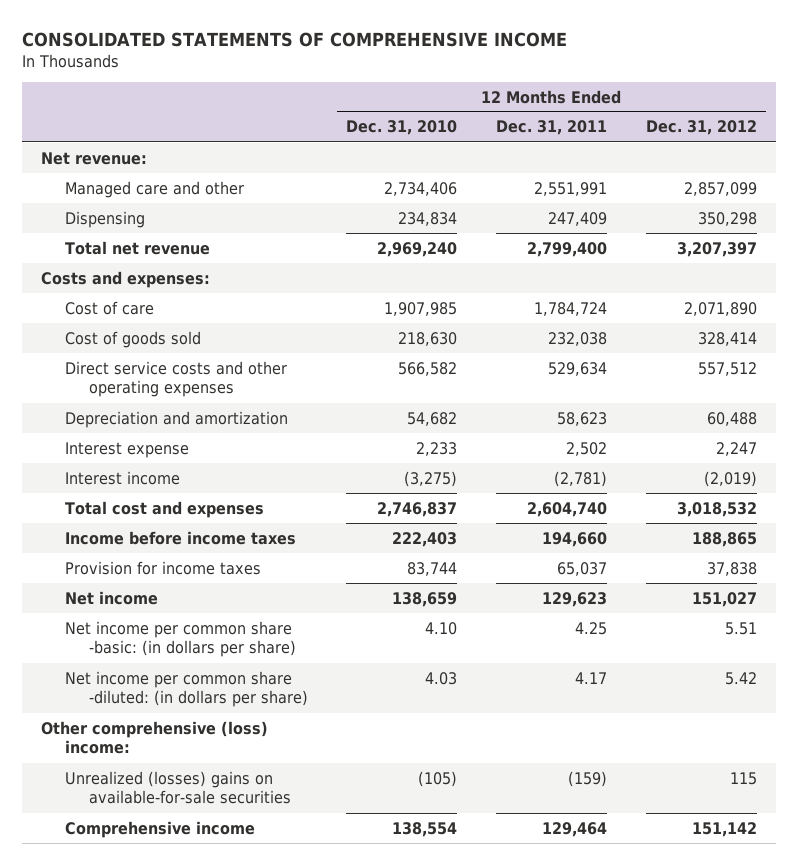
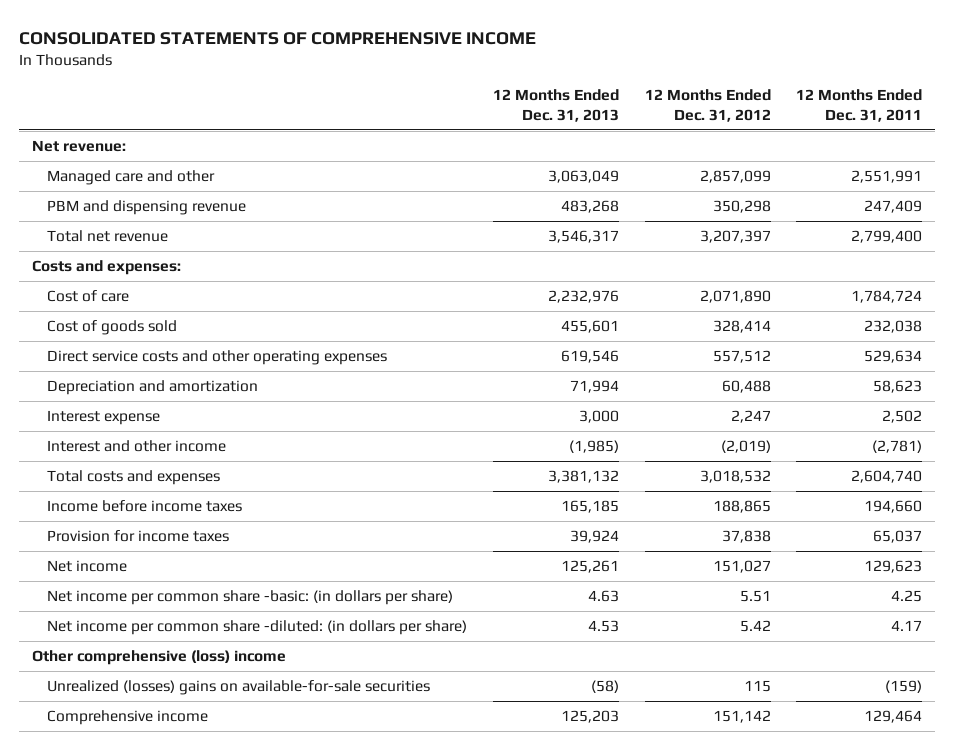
- | 12 Months Ended Dec. 31, 2010 | 12 Months Ended Dec. 31, 2011 | 12 Months Ended Dec. 31, 2012
+ | 12 Months Ended Dec. 31, 2013 | 12 Months Ended Dec. 31, 2012 | 12 Months Ended Dec. 31, 2011
- Dispensing | 234,834 | 247,409 | 350,298
+ PBM and dispensing revenue | 483,268 | 350,298 | 247,409
- Interest income | (3,275) | (2,781) | (2,019)
- Total cost and expenses | 2,746,837 | 2,604,740 | 3,018,532
+ Interest and other income | (1,985) | (2,019) | (2,781)
+ Total costs and expenses | 3,381,132 | 3,018,532 | 2,604,740
- Other comprehensive (loss) income:
+ Other comprehensive (loss) income

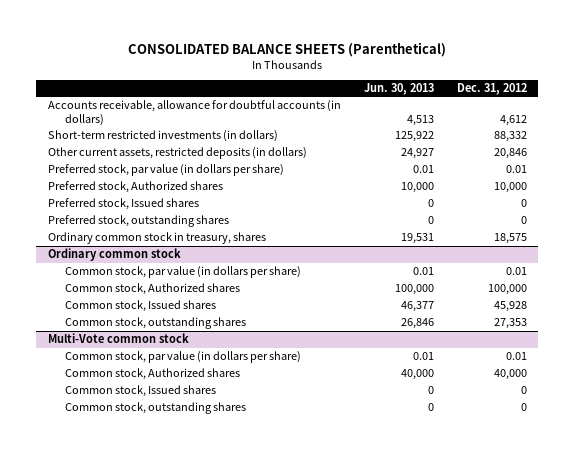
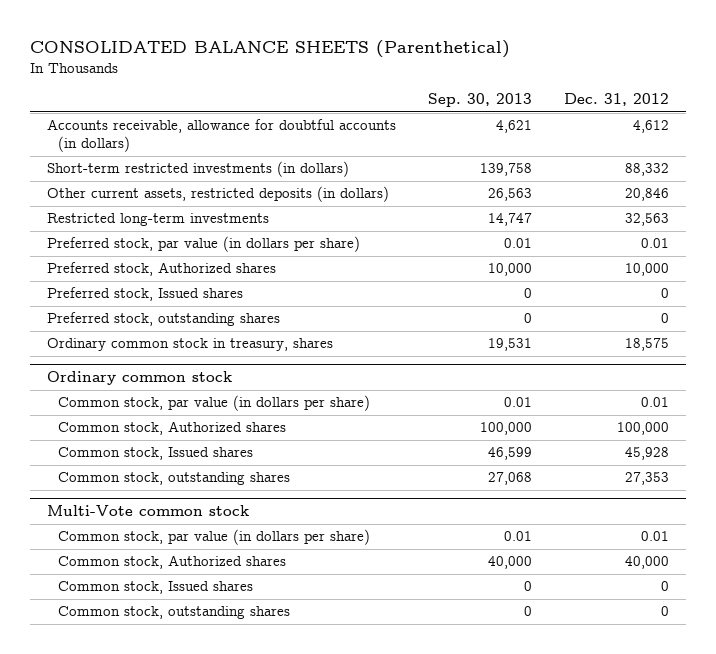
- | Jun. 30, 2013 | Dec. 31, 2012
+ | Sep. 30, 2013 | Dec. 31, 2012
+ Restricted long-term investments | 14,747 | 32,563

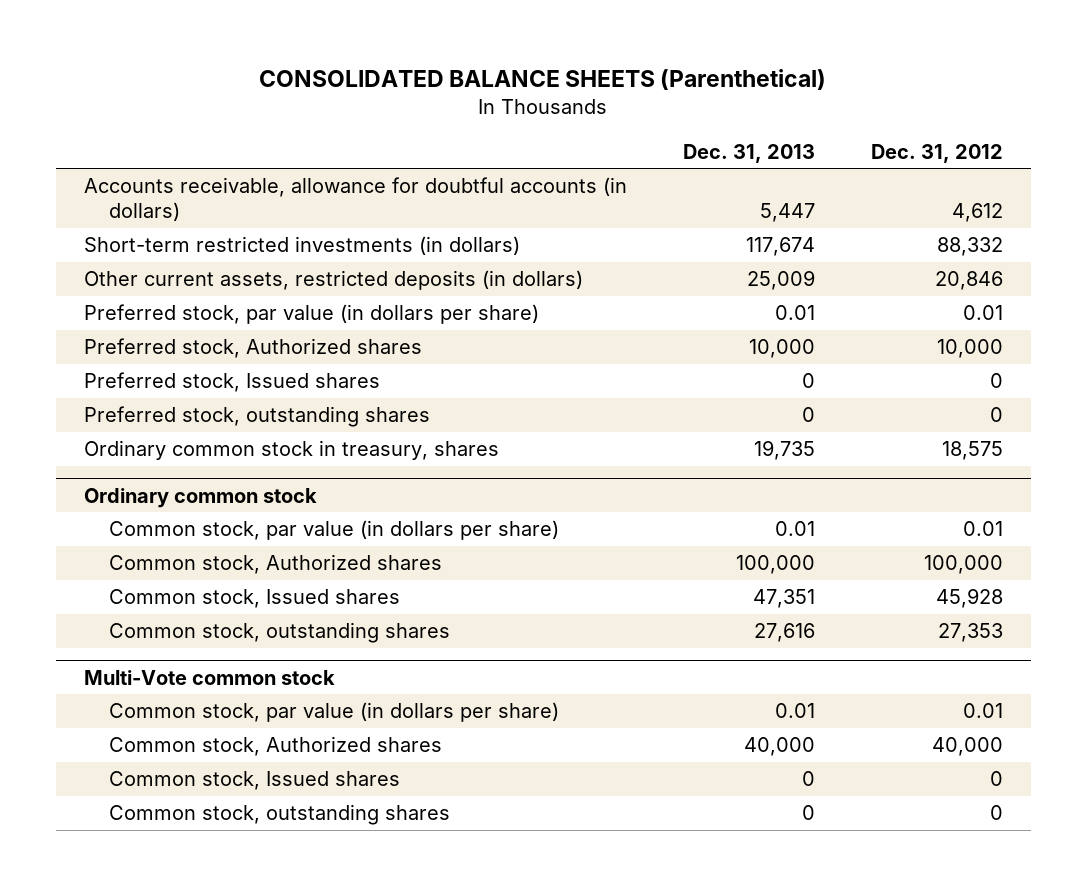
- | Sep. 30, 2013 | Dec. 31, 2012
+ | Dec. 31, 2013 | Dec. 31, 2012
- Restricted long-term investments | 14,747 | 32,563

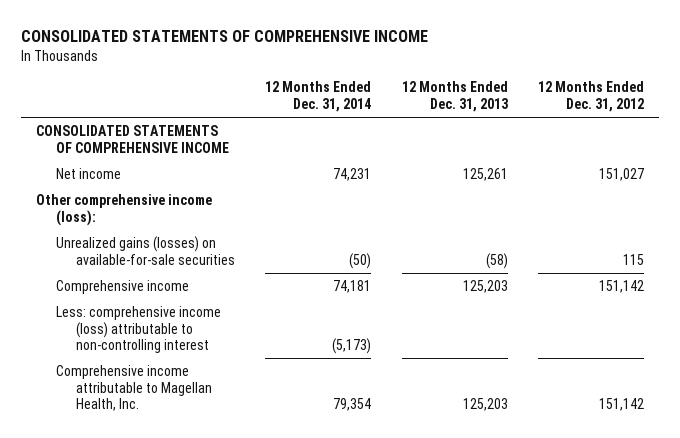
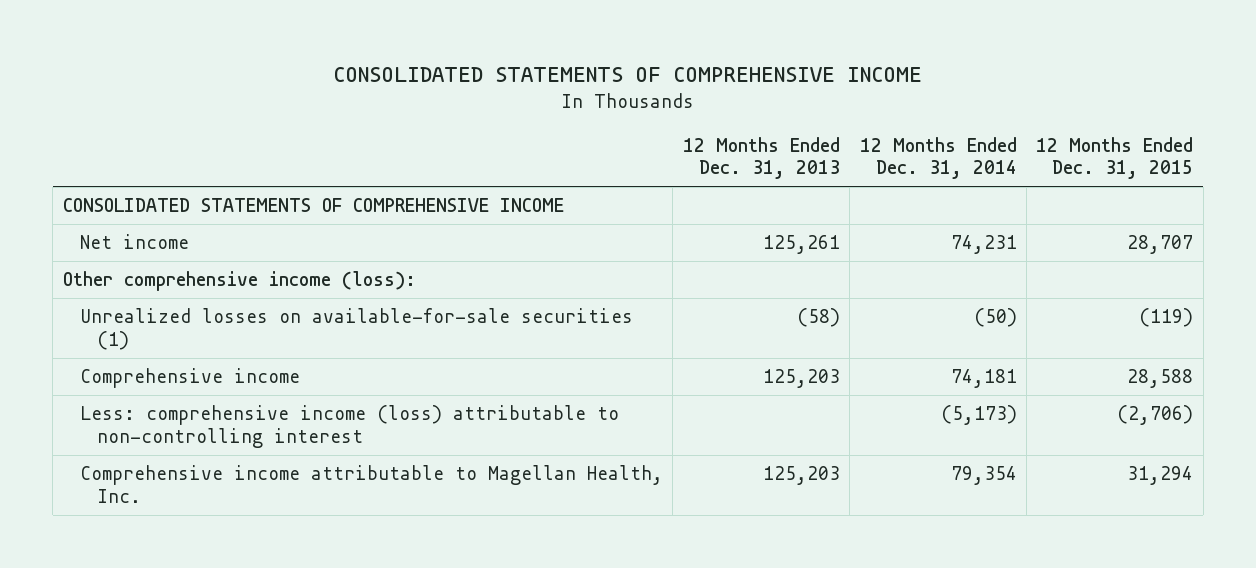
- | 12 Months Ended Dec. 31, 2014 | 12 Months Ended Dec. 31, 2013 | 12 Months Ended Dec. 31, 2012
+ | 12 Months Ended Dec. 31, 2013 | 12 Months Ended Dec. 31, 2014 | 12 Months Ended Dec. 31, 2015
- Unrealized gains (losses) on available-for-sale securities | (50) | (58) | 115
+ Unrealized losses on available-for-sale securities (1) | (58) | (50) | (119)

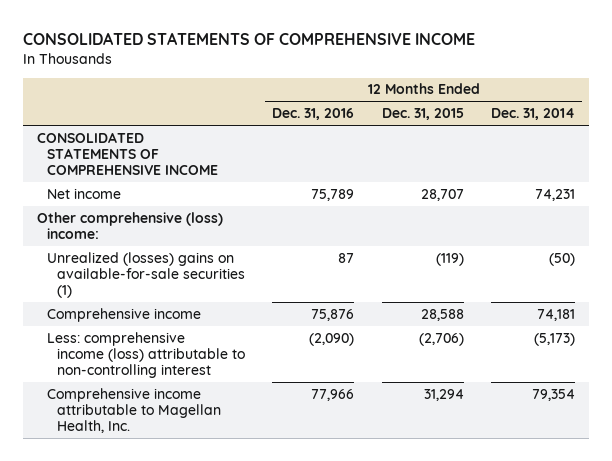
- | 12 Months Ended Dec. 31, 2013 | 12 Months Ended Dec. 31, 2014 | 12 Months Ended Dec. 31, 2015
+ | 12 Months Ended Dec. 31, 2016 | 12 Months Ended Dec. 31, 2015 | 12 Months Ended Dec. 31, 2014
- Other comprehensive income (loss):
- Unrealized losses on available-for-sale securities (1) | (58) | (50) | (119)
+ Other comprehensive (loss) income:
+ Unrealized (losses) gains on available-for-sale securities (1) | 87 | (119) | (50)

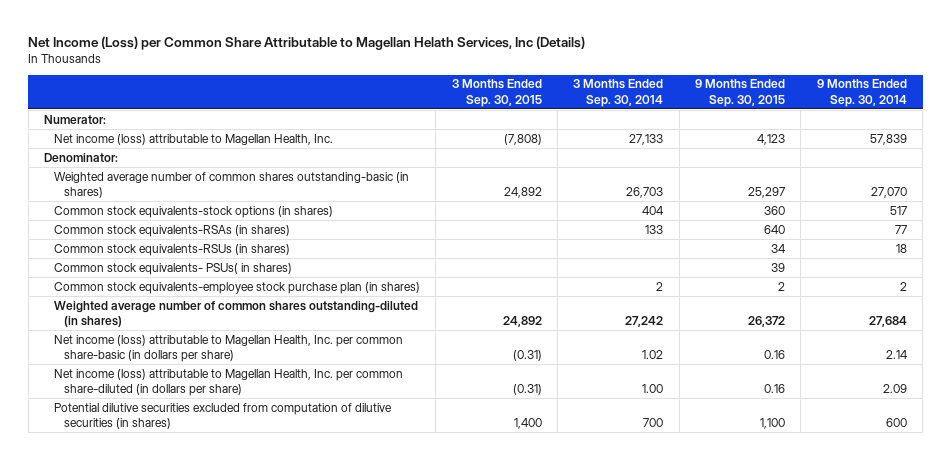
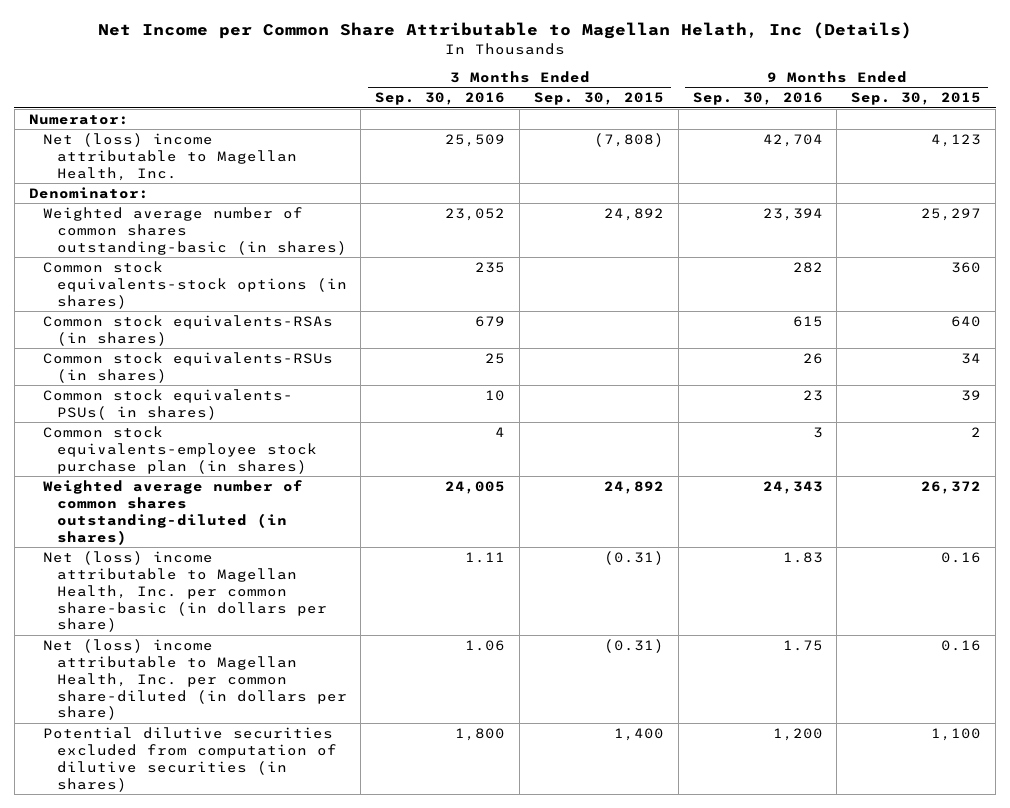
- Net Income (Loss) per Common Share Attributable to Magellan Helath Services, Inc (Details)
+ Net Income per Common Share Attributable to Magellan Helath, Inc (Details)
- | 3 Months Ended Sep. 30, 2015 | 3 Months Ended Sep. 30, 2014 | 9 Months Ended Sep. 30, 2015 | 9 Months Ended Sep. 30, 2014
+ | 3 Months Ended Sep. 30, 2016 | 3 Months Ended Sep. 30, 2015 | 9 Months Ended Sep. 30, 2016 | 9 Months Ended Sep. 30, 2015
- Net income (loss) attributable to Magellan Health, Inc. | (7,808) | 27,133 | 4,123 | 57,839
+ Net (loss) income attributable to Magellan Health, Inc. | 25,509 | (7,808) | 42,704 | 4,123
- Net income (loss) attributable to Magellan Health, Inc. per common share-basic (in dollars per share) | (0.31) | 1.02 | 0.16 | 2.14
- Net income (loss) attributable to Magellan Health, Inc. per common share-diluted (in dollars per share) | (0.31) | 1.00 | 0.16 | 2.09
+ Net (loss) income attributable to Magellan Health, Inc. per common share-basic (in dollars per share) | 1.11 | (0.31) | 1.83 | 0.16
+ Net (loss) income attributable to Magellan Health, Inc. per common share-diluted (in dollars per share) | 1.06 | (0.31) | 1.75 | 0.16

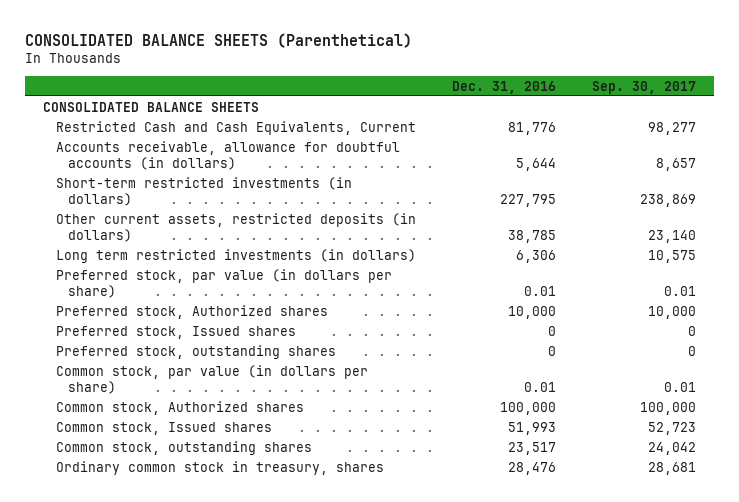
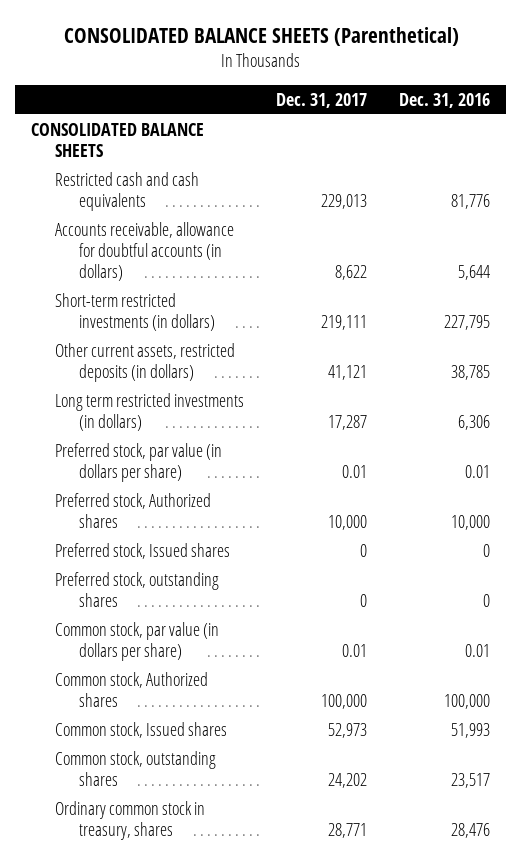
- | Dec. 31, 2016 | Sep. 30, 2017
+ | Dec. 31, 2017 | Dec. 31, 2016
- Restricted Cash and Cash Equivalents, Current | 81,776 | 98,277
+ Restricted cash and cash equivalents | 229,013 | 81,776

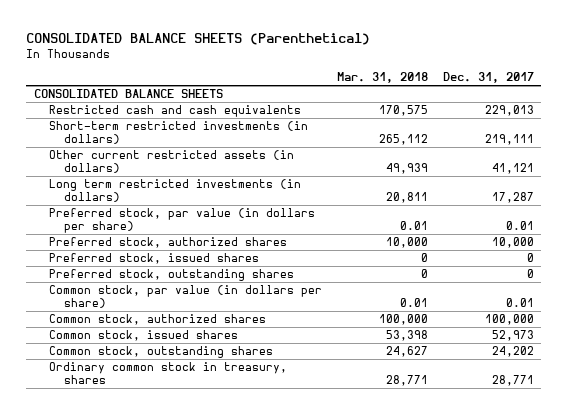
- | Dec. 31, 2017 | Dec. 31, 2016
+ | Mar. 31, 2018 | Dec. 31, 2017
- Accounts receivable, allowance for doubtful accounts (in dollars) | 8,622 | 5,644
- Other current assets, restricted deposits (in dollars) | 41,121 | 38,785
+ Other current restricted assets (in dollars) | 49,939 | 41,121
- Preferred stock, Authorized shares | 10,000 | 10,000
- Preferred stock, Issued shares | 0 | 0
+ Preferred stock, authorized shares | 10,000 | 10,000
+ Preferred stock, issued shares | 0 | 0
- Common stock, Authorized shares | 100,000 | 100,000
- Common stock, Issued shares | 52,973 | 51,993
+ Common stock, authorized shares | 100,000 | 100,000
+ Common stock, issued shares | 53,398 | 52,973

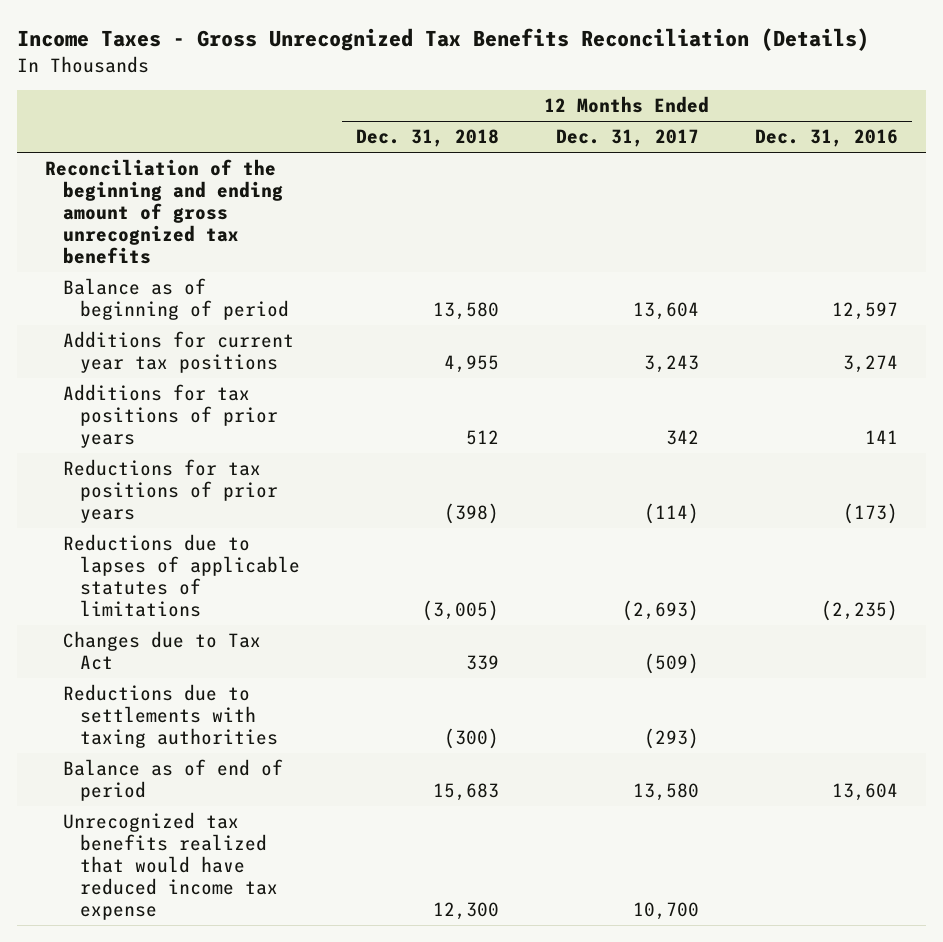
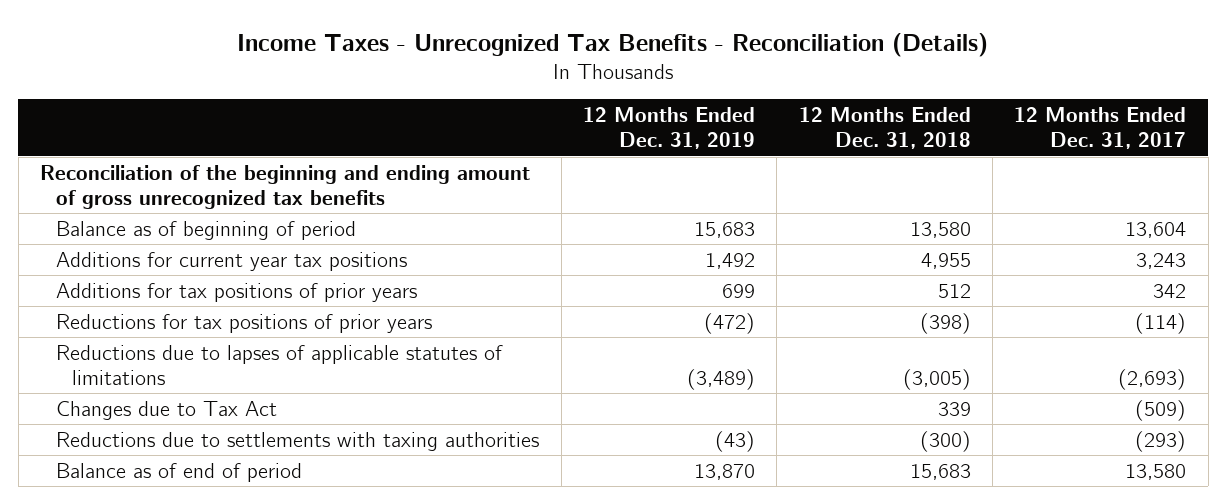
- Income Taxes - Gross Unrecognized Tax Benefits Reconciliation (Details)
+ Income Taxes - Unrecognized Tax Benefits - Reconciliation (Details)
- | 12 Months Ended Dec. 31, 2018 | 12 Months Ended Dec. 31, 2017 | 12 Months Ended Dec. 31, 2016
+ | 12 Months Ended Dec. 31, 2019 | 12 Months Ended Dec. 31, 2018 | 12 Months Ended Dec. 31, 2017
- Unrecognized tax benefits realized that would have reduced income tax expense | 12,300 | 10,700 |

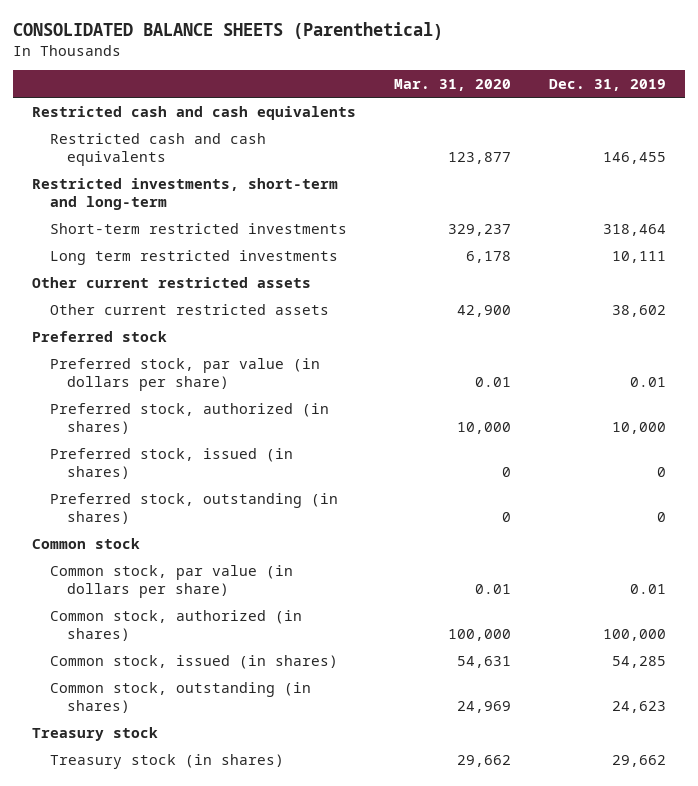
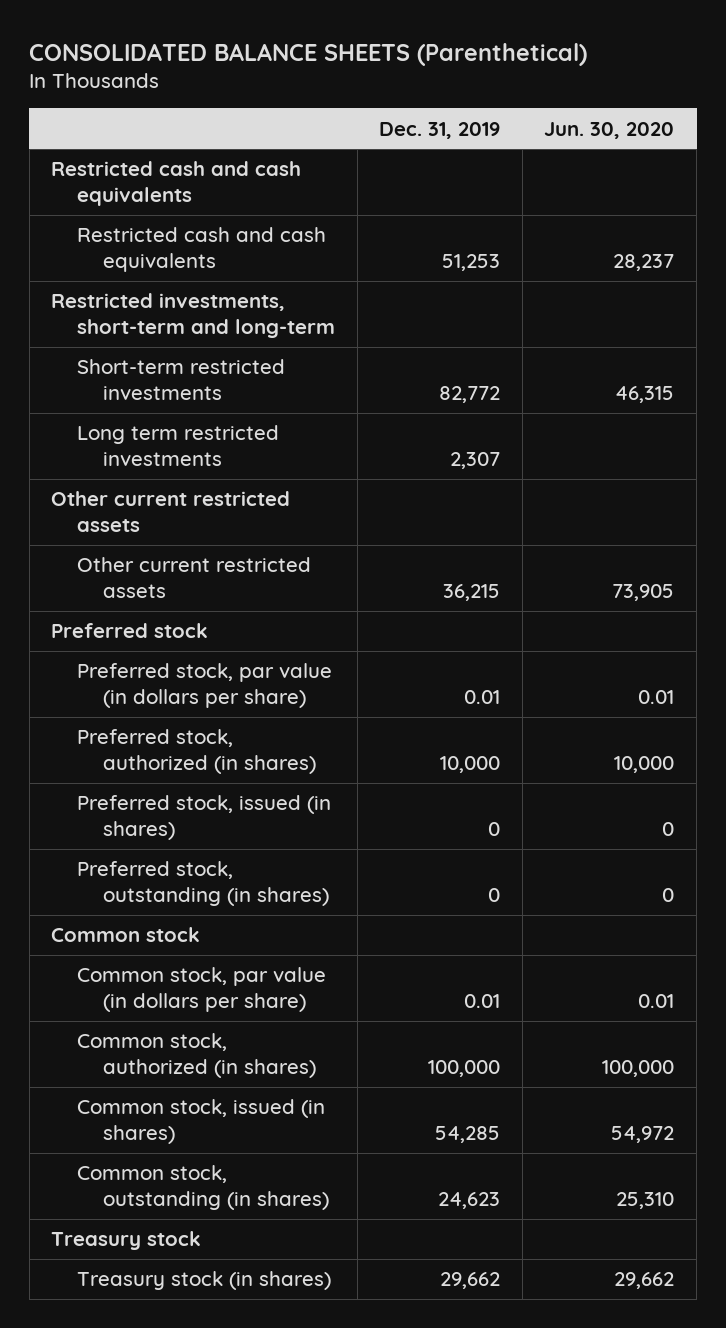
- | Mar. 31, 2020 | Dec. 31, 2019
+ | Dec. 31, 2019 | Jun. 30, 2020
- Restricted cash and cash equivalents | 123,877 | 146,455
+ Restricted cash and cash equivalents | 51,253 | 28,237
- Short-term restricted investments | 329,237 | 318,464
- Long term restricted investments | 6,178 | 10,111
+ Short-term restricted investments | 82,772 | 46,315
+ Long term restricted investments | 2,307 |
- Other current restricted assets | 42,900 | 38,602
+ Other current restricted assets | 36,215 | 73,905

